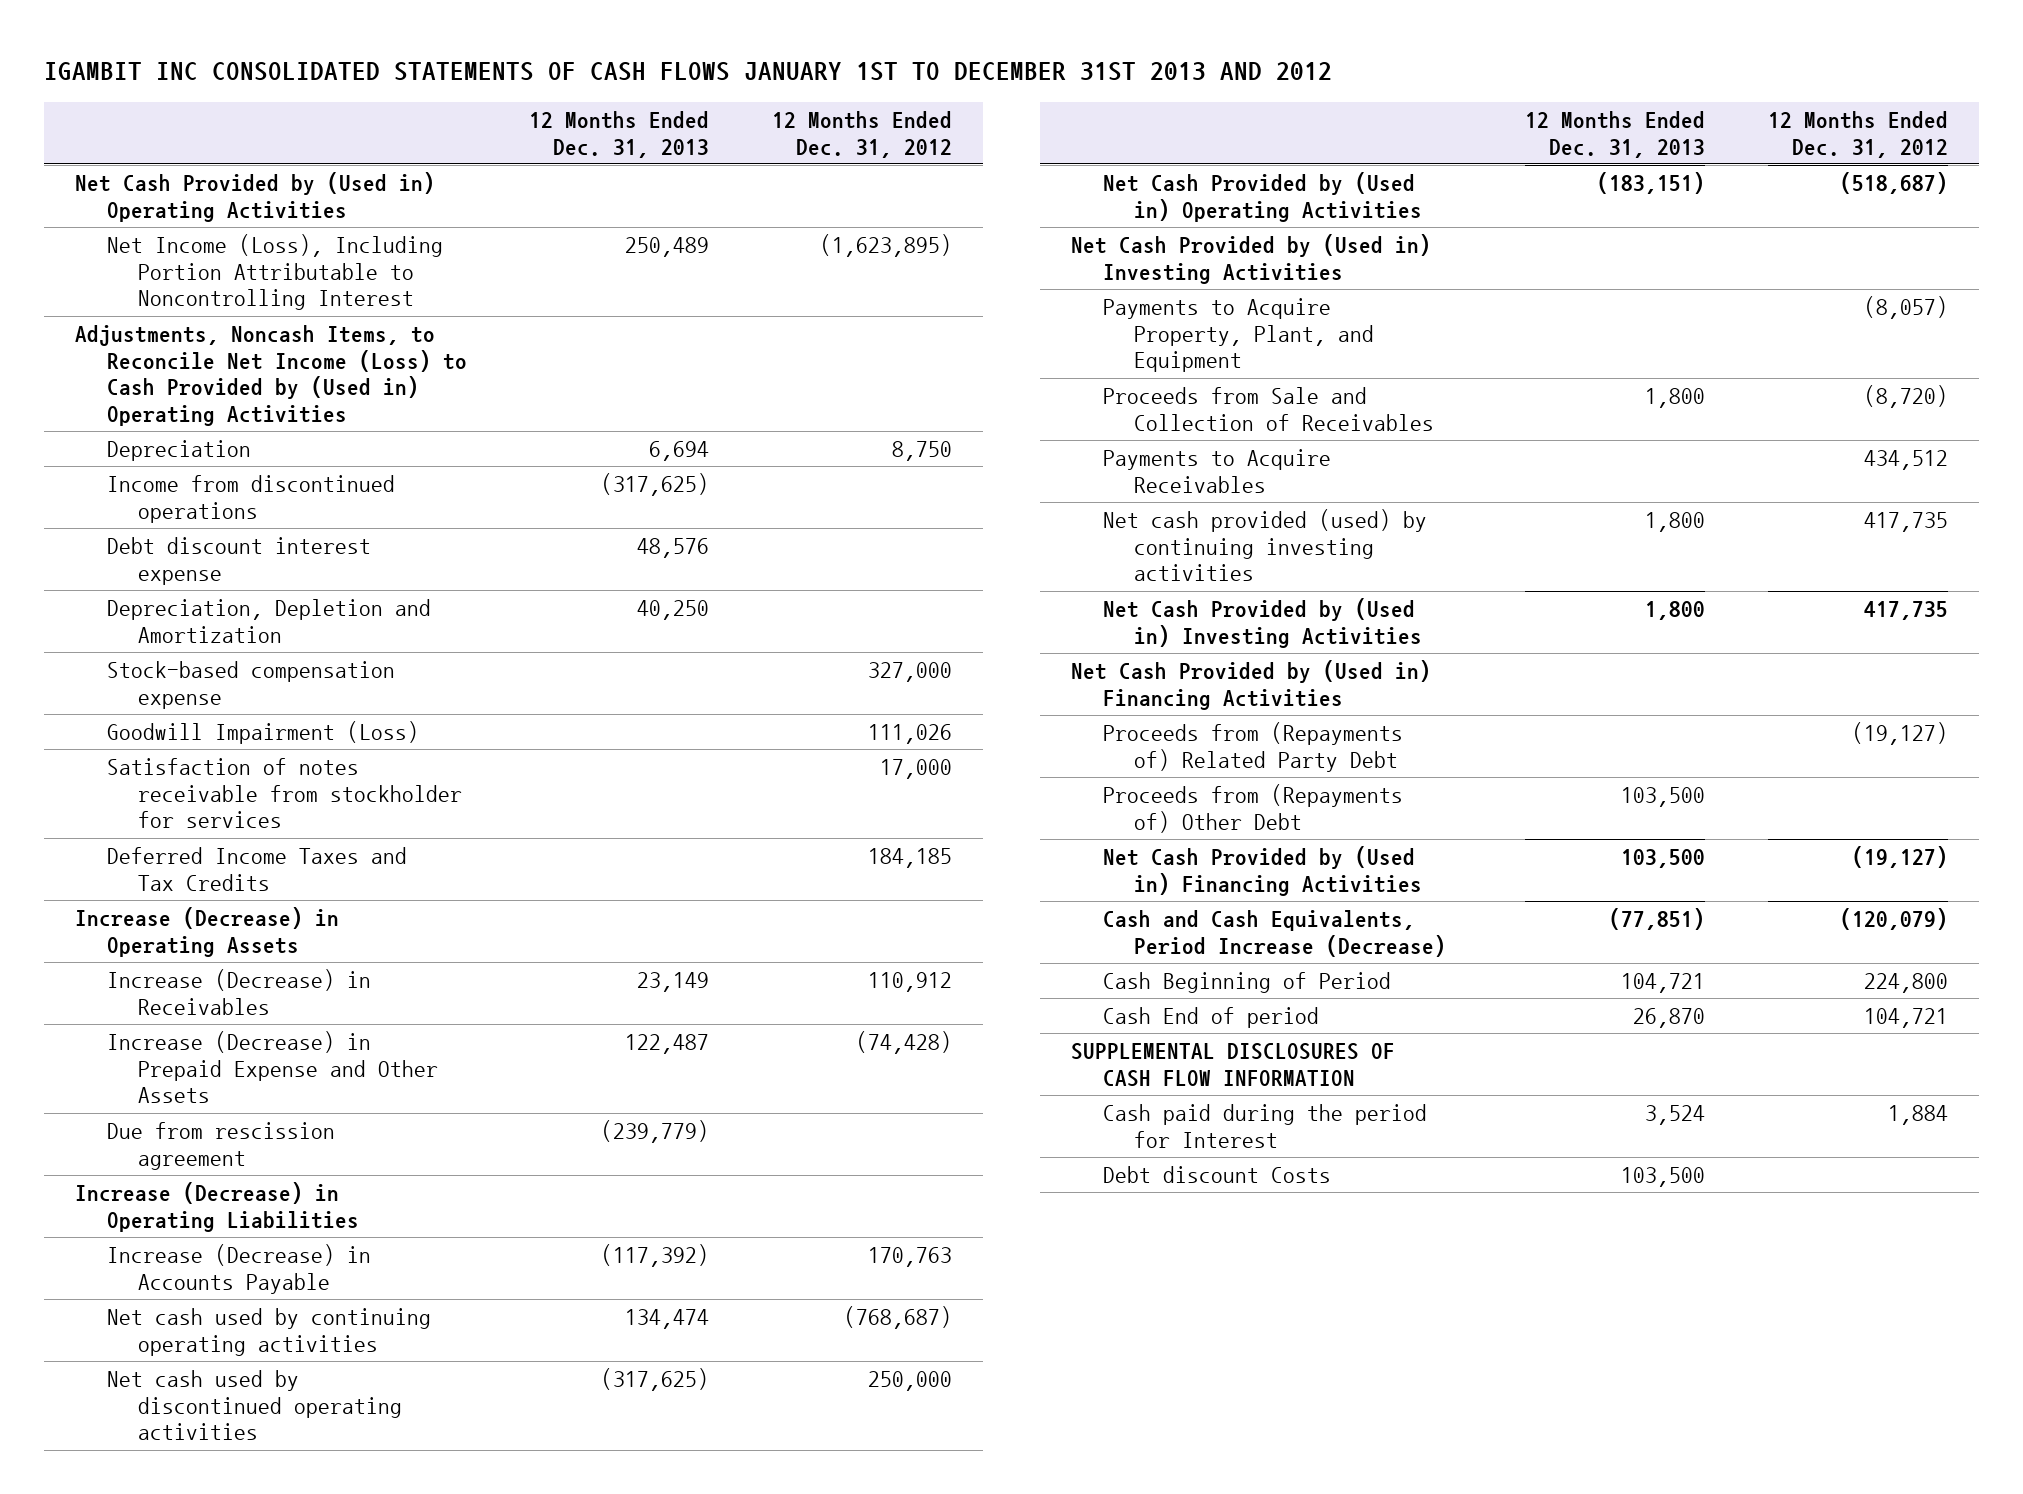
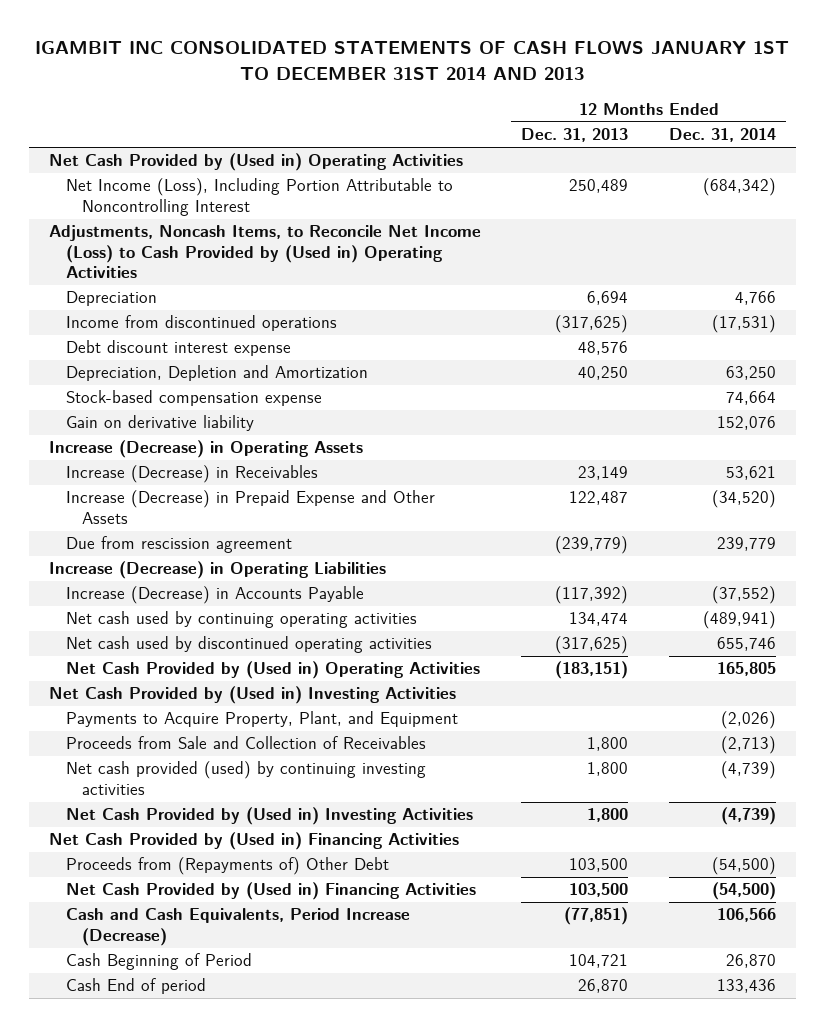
- IGAMBIT INC CONSOLIDATED STATEMENTS OF CASH FLOWS JANUARY 1ST TO DECEMBER 31ST 2013 AND 2012
+ IGAMBIT INC CONSOLIDATED STATEMENTS OF CASH FLOWS JANUARY 1ST TO DECEMBER 31ST 2014 AND 2013
- | 12 Months Ended Dec. 31, 2013 | 12 Months Ended Dec. 31, 2012
+ | 12 Months Ended Dec. 31, 2013 | 12 Months Ended Dec. 31, 2014
- Goodwill Impairment (Loss) | | 111,026
- Satisfaction of notes receivable from stockholder for services | | 17,000
- Deferred Income Taxes and Tax Credits | | 184,185
+ Gain on derivative liability | | 152,076
- Payments to Acquire Receivables | | 434,512
- Proceeds from (Repayments of) Related Party Debt | | (19,127)
- SUPPLEMENTAL DISCLOSURES OF CASH FLOW INFORMATION
- Cash paid during the period for Interest | 3,524 | 1,884
- Debt discount Costs | 103,500 |

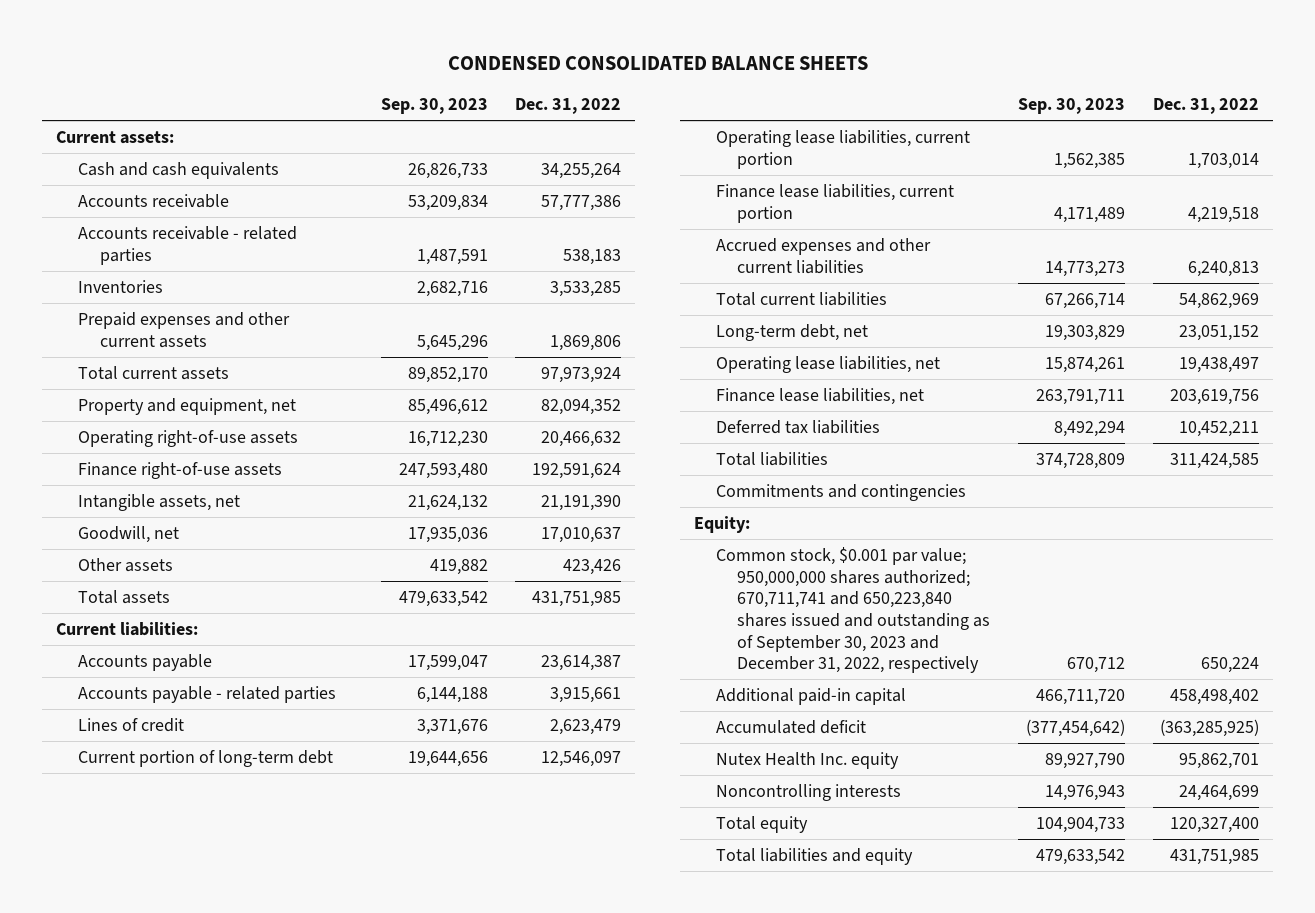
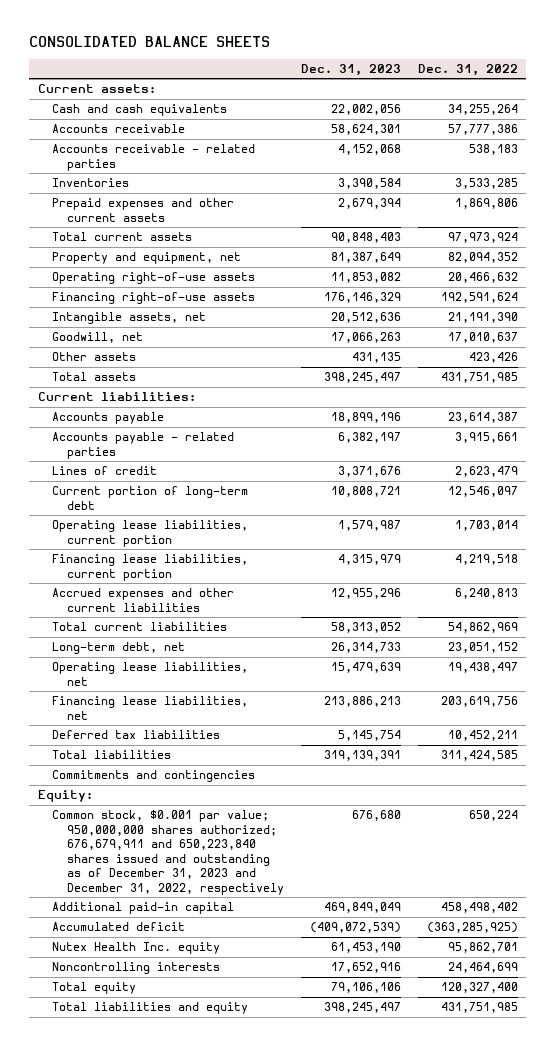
- CONDENSED CONSOLIDATED BALANCE SHEETS
+ CONSOLIDATED BALANCE SHEETS
- | Sep. 30, 2023 | Dec. 31, 2022
+ | Dec. 31, 2023 | Dec. 31, 2022
- Finance right-of-use assets | 247,593,480 | 192,591,624
+ Financing right-of-use assets | 176,146,329 | 192,591,624
- Finance lease liabilities, current portion | 4,171,489 | 4,219,518
+ Financing lease liabilities, current portion | 4,315,979 | 4,219,518
- Finance lease liabilities, net | 263,791,711 | 203,619,756
+ Financing lease liabilities, net | 213,886,213 | 203,619,756
- Common stock, $0.001 par value; 950,000,000 shares authorized; 670,711,741 and 650,223,840 shares issued and outstanding as of September 30, 2023 and December 31, 2022, respectively | 670,712 | 650,224
+ Common stock, $0.001 par value; 950,000,000 shares authorized; 676,679,911 and 650,223,840 shares issued and outstanding as of December 31, 2023 and December 31, 2022, respectively | 676,680 | 650,224

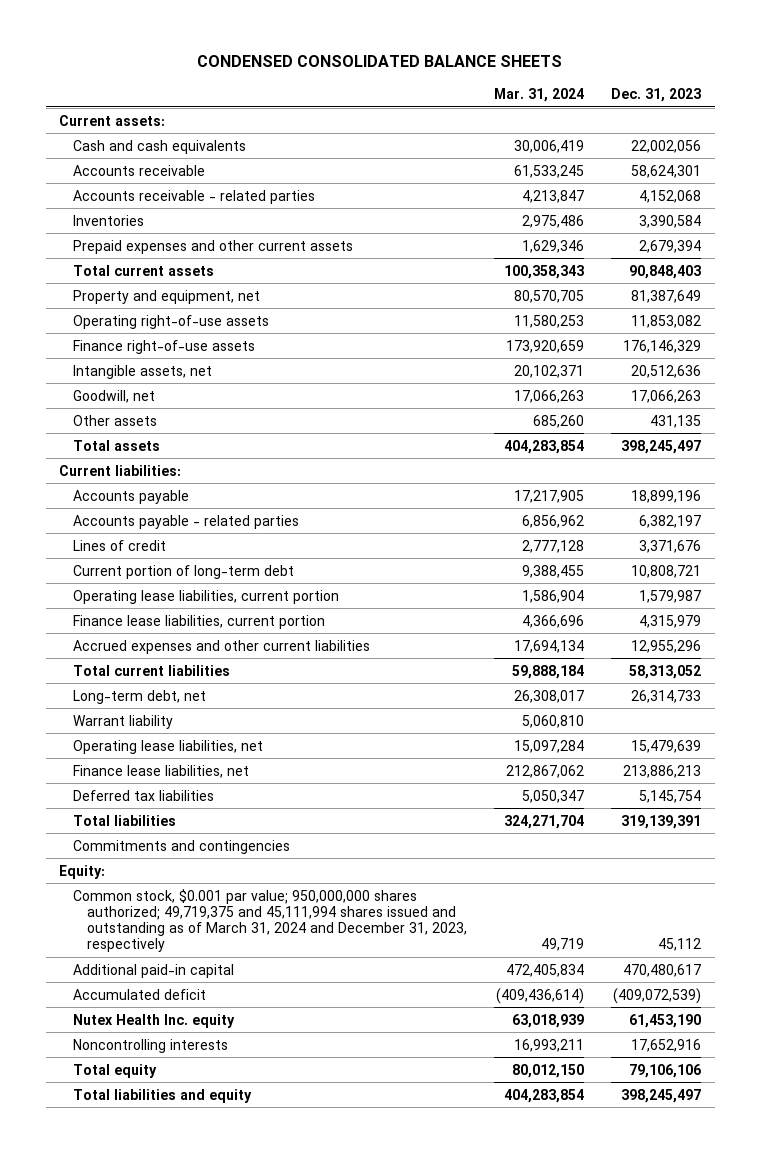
- CONSOLIDATED BALANCE SHEETS
+ CONDENSED CONSOLIDATED BALANCE SHEETS
- | Dec. 31, 2023 | Dec. 31, 2022
+ | Mar. 31, 2024 | Dec. 31, 2023
- Financing right-of-use assets | 176,146,329 | 192,591,624
+ Finance right-of-use assets | 173,920,659 | 176,146,329
- Financing lease liabilities, current portion | 4,315,979 | 4,219,518
+ Finance lease liabilities, current portion | 4,366,696 | 4,315,979
+ Warrant liability | 5,060,810 |
- Financing lease liabilities, net | 213,886,213 | 203,619,756
+ Finance lease liabilities, net | 212,867,062 | 213,886,213
- Common stock, $0.001 par value; 950,000,000 shares authorized; 676,679,911 and 650,223,840 shares issued and outstanding as of December 31, 2023 and December 31, 2022, respectively | 676,680 | 650,224
- Additional paid-in capital | 469,849,049 | 458,498,402
+ Common stock, $0.001 par value; 950,000,000 shares authorized; 49,719,375 and 45,111,994 shares issued and outstanding as of March 31, 2024 and December 31, 2023, respectively | 49,719 | 45,112
+ Additional paid-in capital | 472,405,834 | 470,480,617

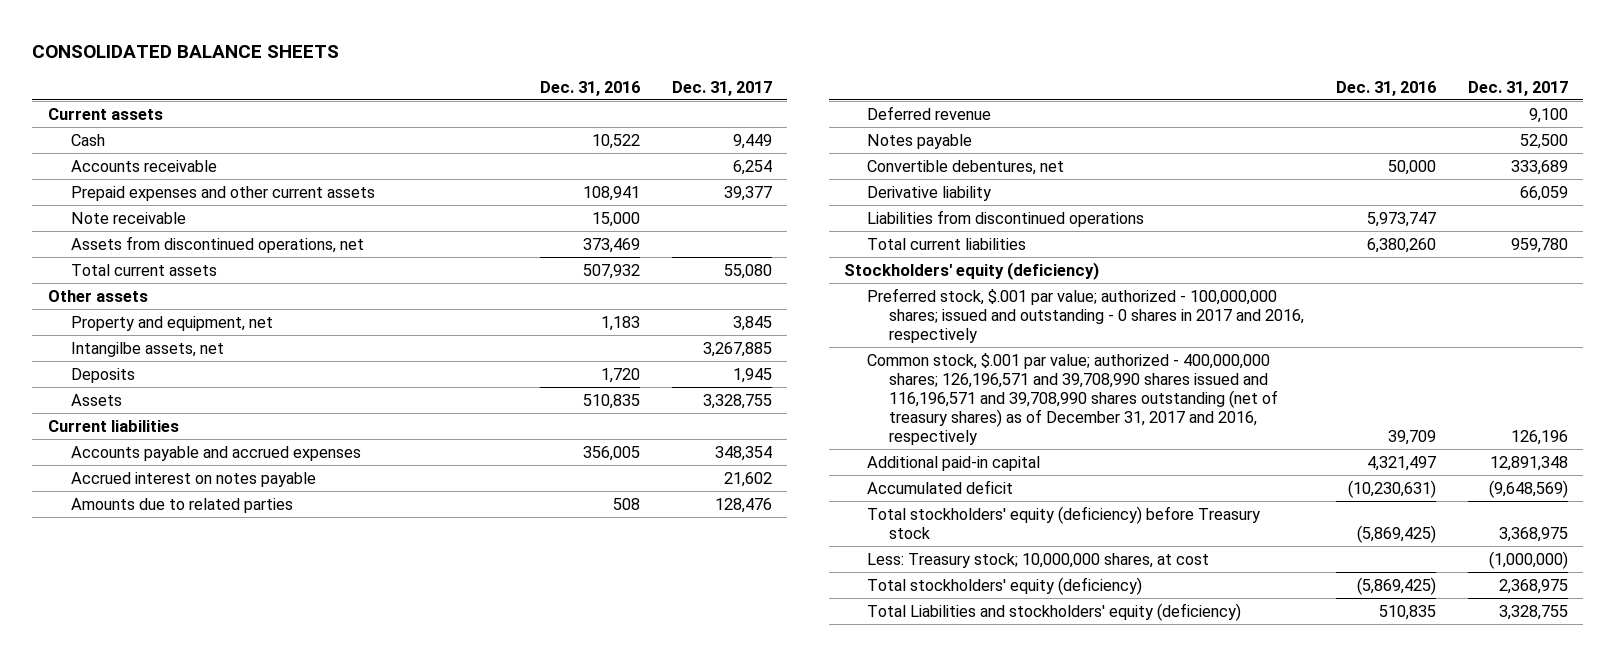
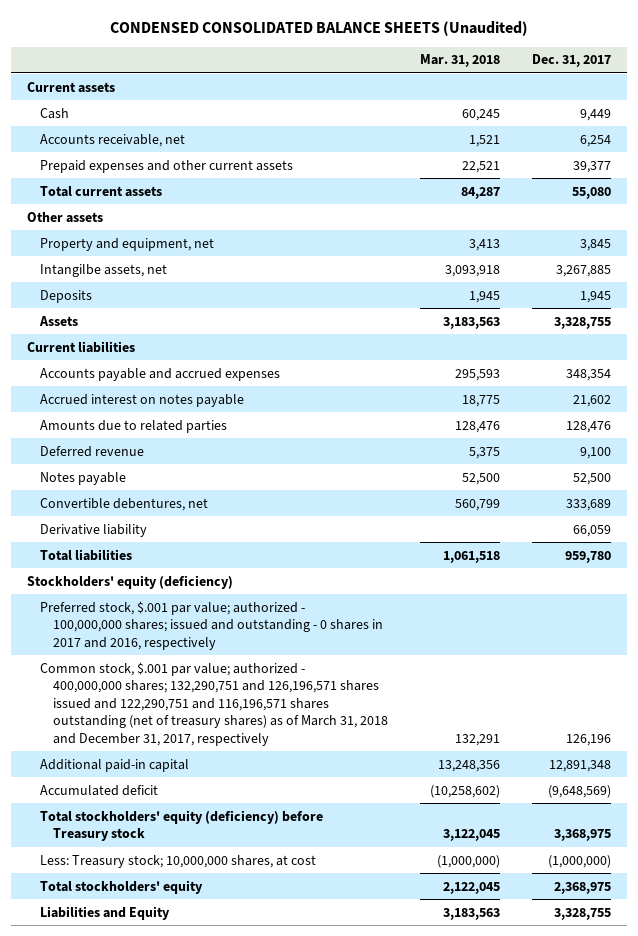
- CONSOLIDATED BALANCE SHEETS
+ CONDENSED CONSOLIDATED BALANCE SHEETS (Unaudited)
- | Dec. 31, 2016 | Dec. 31, 2017
+ | Mar. 31, 2018 | Dec. 31, 2017
- Accounts receivable | | 6,254
+ Accounts receivable, net | 1,521 | 6,254
- Note receivable | 15,000 |
- Assets from discontinued operations, net | 373,469 |
- Liabilities from discontinued operations | 5,973,747 |
- Total current liabilities | 6,380,260 | 959,780
+ Total liabilities | 1,061,518 | 959,780
- Common stock, $.001 par value; authorized - 400,000,000 shares; 126,196,571 and 39,708,990 shares issued and 116,196,571 and 39,708,990 shares outstanding (net of treasury shares) as of December 31, 2017 and 2016, respectively | 39,709 | 126,196
+ Common stock, $.001 par value; authorized - 400,000,000 shares; 132,290,751 and 126,196,571 shares issued and 122,290,751 and 116,196,571 shares outstanding (net of treasury shares) as of March 31, 2018 and December 31, 2017, respectively | 132,291 | 126,196
- Total stockholders' equity (deficiency) | (5,869,425) | 2,368,975
- Total Liabilities and stockholders' equity (deficiency) | 510,835 | 3,328,755
+ Total stockholders' equity | 2,122,045 | 2,368,975
+ Liabilities and Equity | 3,183,563 | 3,328,755

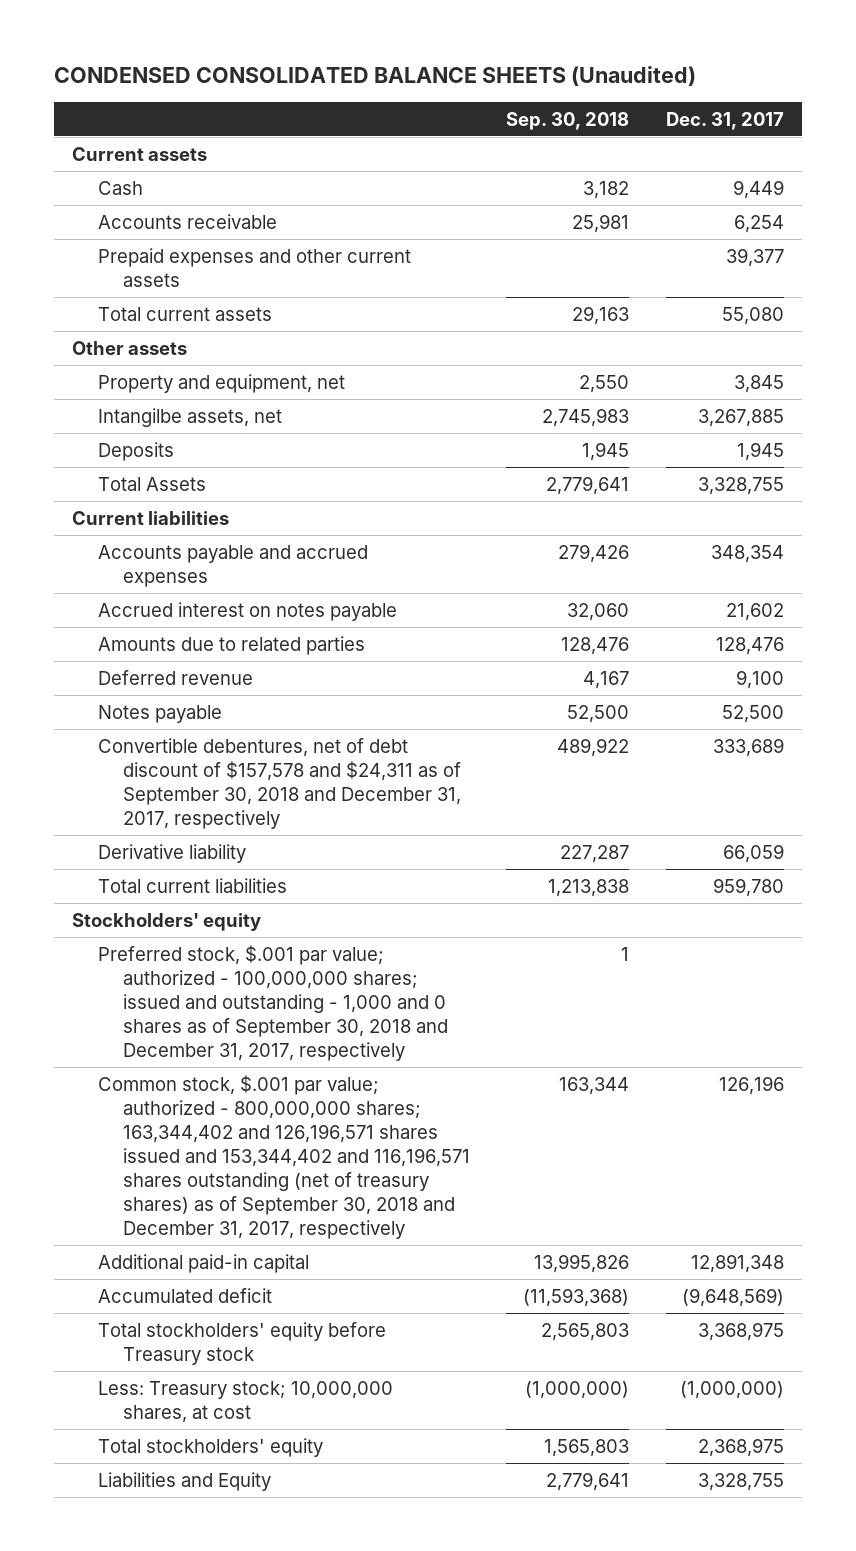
- | Mar. 31, 2018 | Dec. 31, 2017
+ | Sep. 30, 2018 | Dec. 31, 2017
- Accounts receivable, net | 1,521 | 6,254
+ Accounts receivable | 25,981 | 6,254
- Assets | 3,183,563 | 3,328,755
+ Total Assets | 2,779,641 | 3,328,755
- Convertible debentures, net | 560,799 | 333,689
+ Convertible debentures, net of debt discount of $157,578 and $24,311 as of September 30, 2018 and December 31, 2017, respectively | 489,922 | 333,689
- Total liabilities | 1,061,518 | 959,780
- Stockholders' equity (deficiency)
- Preferred stock, $.001 par value; authorized - 100,000,000 shares; issued and outstanding - 0 shares in 2017 and 2016, respectively
- Common stock, $.001 par value; authorized - 400,000,000 shares; 132,290,751 and 126,196,571 shares issued and 122,290,751 and 116,196,571 shares outstanding (net of treasury shares) as of March 31, 2018 and December 31, 2017, respectively | 132,291 | 126,196
+ Total current liabilities | 1,213,838 | 959,780
+ Stockholders' equity
+ Preferred stock, $.001 par value; authorized - 100,000,000 shares; issued and outstanding - 1,000 and 0 shares as of September 30, 2018 and December 31, 2017, respectively | 1 |
+ Common stock, $.001 par value; authorized - 800,000,000 shares; 163,344,402 and 126,196,571 shares issued and 153,344,402 and 116,196,571 shares outstanding (net of treasury shares) as of September 30, 2018 and December 31, 2017, respectively | 163,344 | 126,196
- Total stockholders' equity (deficiency) before Treasury stock | 3,122,045 | 3,368,975
+ Total stockholders' equity before Treasury stock | 2,565,803 | 3,368,975

